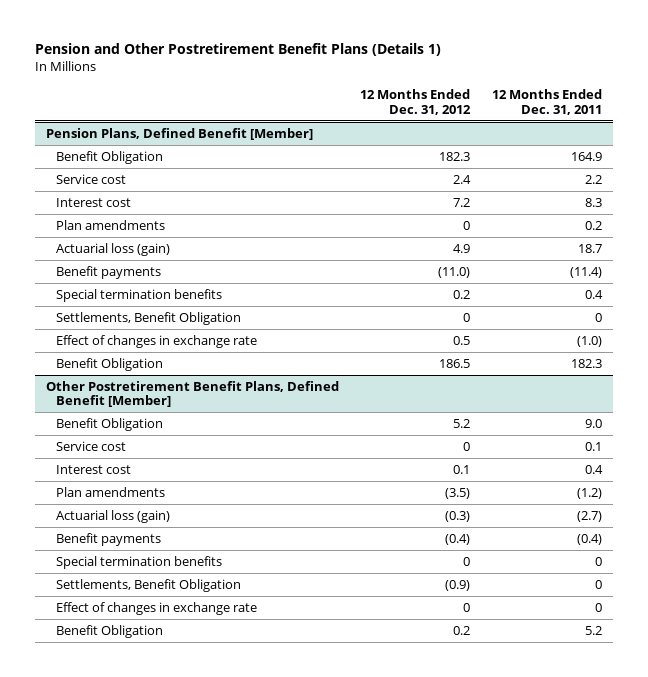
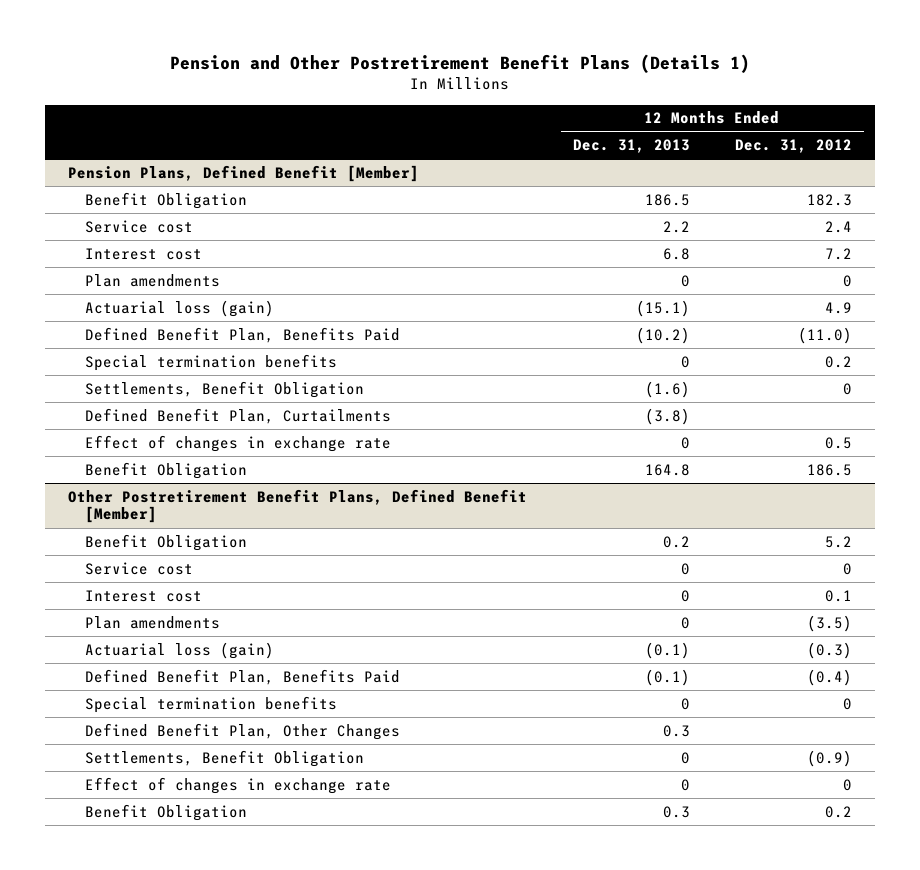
- | 12 Months Ended Dec. 31, 2012 | 12 Months Ended Dec. 31, 2011
+ | 12 Months Ended Dec. 31, 2013 | 12 Months Ended Dec. 31, 2012
@ Pension Plans, Defined Benefit [Member]
- Benefit payments | (11.0) | (11.4)
+ Defined Benefit Plan, Benefits Paid | (10.2) | (11.0)
+ Defined Benefit Plan, Curtailments | (3.8) |
@ Other Postretirement Benefit Plans, Defined Benefit [Member]
- Benefit payments | (0.4) | (0.4)
+ Defined Benefit Plan, Benefits Paid | (0.1) | (0.4)
+ Defined Benefit Plan, Other Changes | 0.3 |

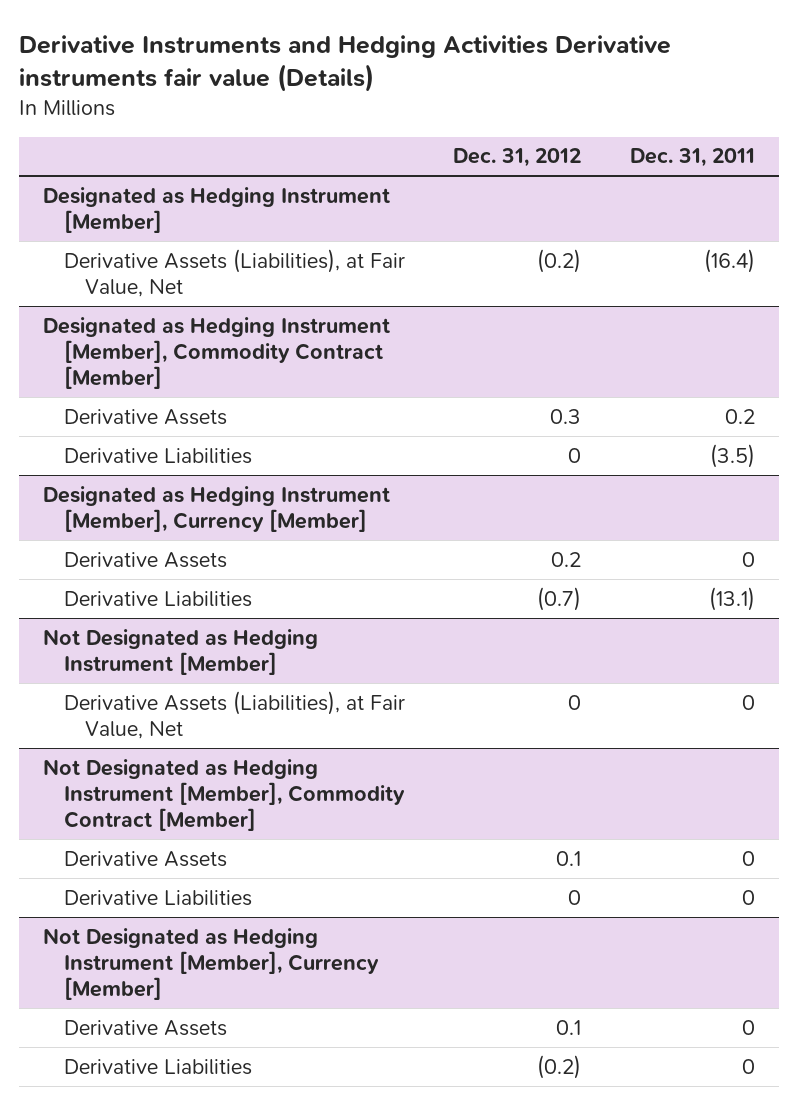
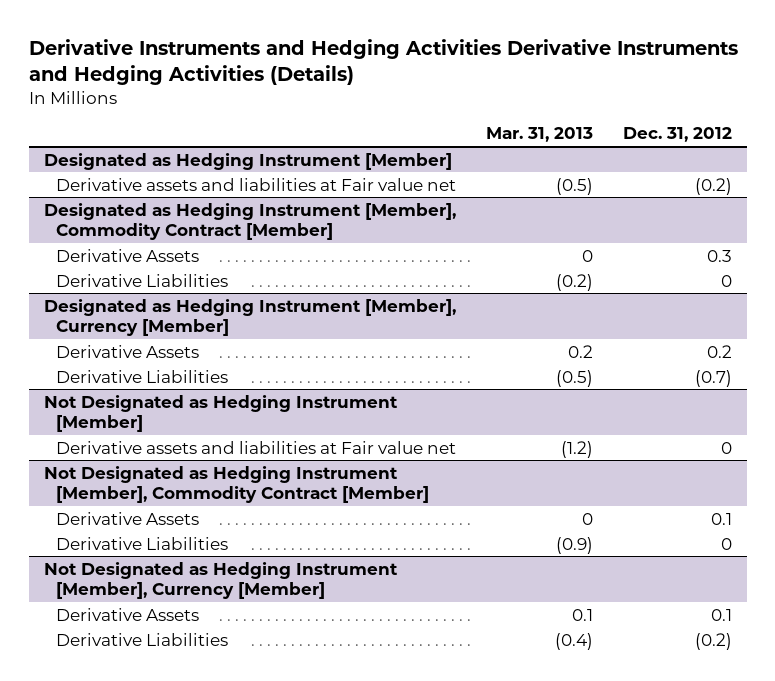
- Derivative Instruments and Hedging Activities Derivative instruments fair value (Details)
+ Derivative Instruments and Hedging Activities Derivative Instruments and Hedging Activities (Details)
- | Dec. 31, 2012 | Dec. 31, 2011
+ | Mar. 31, 2013 | Dec. 31, 2012
@ Designated as Hedging Instrument [Member]
- Derivative Assets (Liabilities), at Fair Value, Net | (0.2) | (16.4)
+ Derivative assets and liabilities at Fair value net | (0.5) | (0.2)
@ Not Designated as Hedging Instrument [Member]
- Derivative Assets (Liabilities), at Fair Value, Net | 0 | 0
+ Derivative assets and liabilities at Fair value net | (1.2) | 0

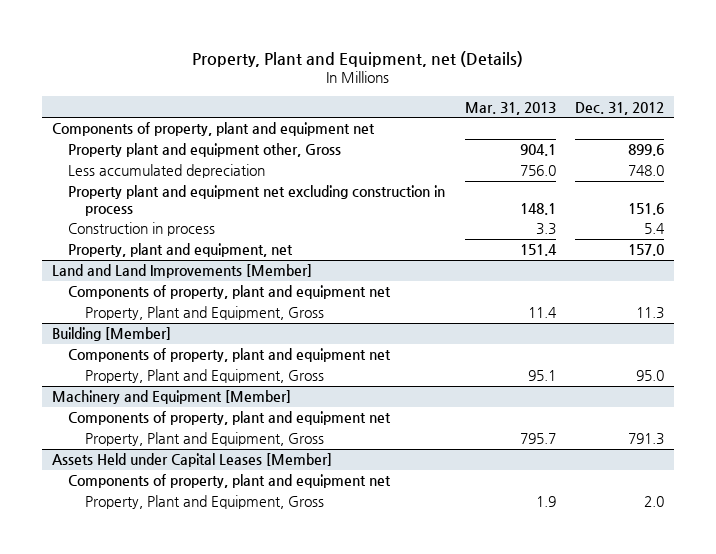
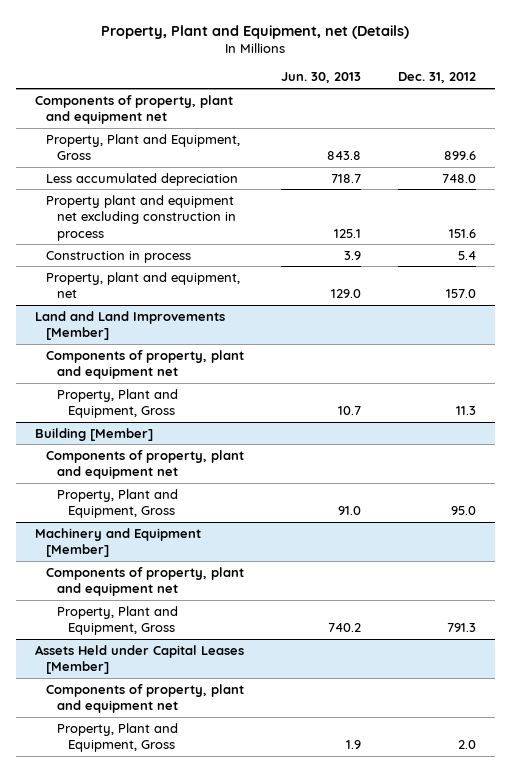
- | Mar. 31, 2013 | Dec. 31, 2012
+ | Jun. 30, 2013 | Dec. 31, 2012
- Property plant and equipment other, Gross | 904.1 | 899.6
+ Property, Plant and Equipment, Gross | 843.8 | 899.6

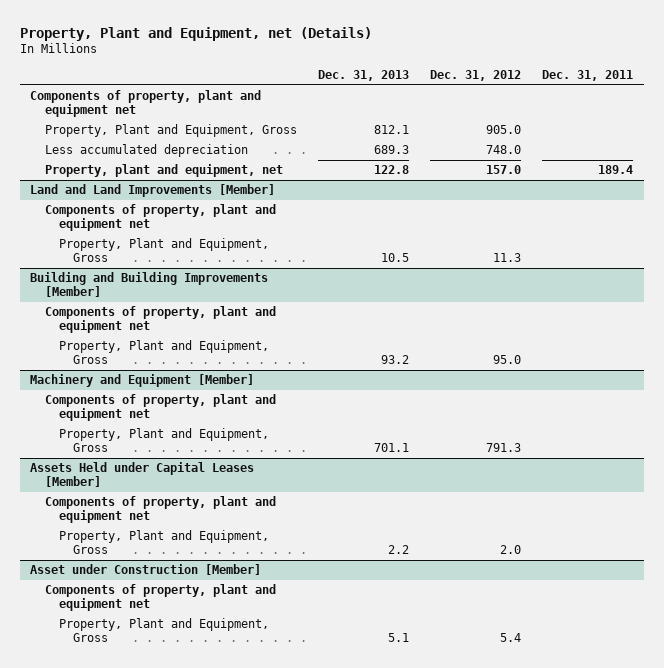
- | Jun. 30, 2013 | Dec. 31, 2012
+ | Dec. 31, 2013 | Dec. 31, 2012 | Dec. 31, 2011
- Property, Plant and Equipment, Gross | 843.8 | 899.6
+ Property, Plant and Equipment, Gross | 812.1 | 905.0 |
- Property plant and equipment net excluding construction in process | 125.1 | 151.6
- Construction in process | 3.9 | 5.4
- Building [Member]
+ Building and Building Improvements [Member]
+ Asset under Construction [Member]
+ Components of property, plant and equipment net
+ Property, Plant and Equipment, Gross | 5.1 | 5.4 |

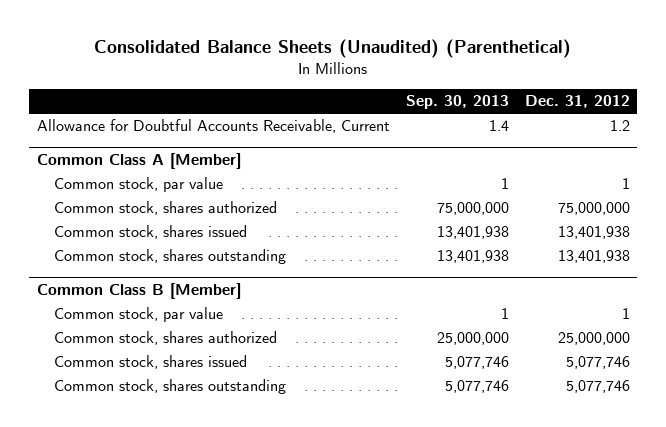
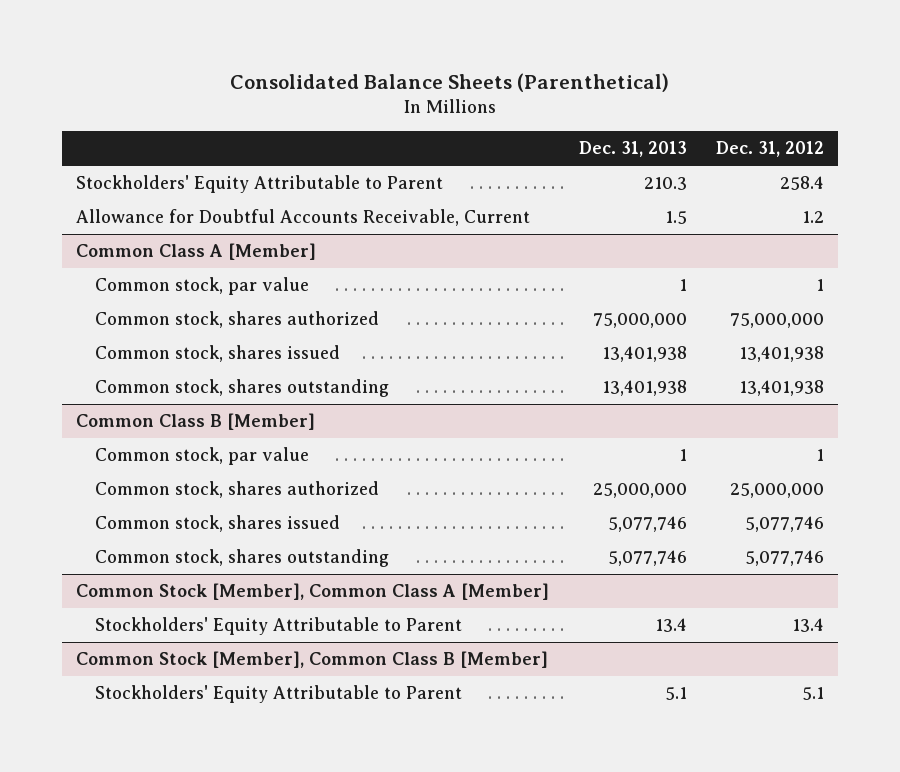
- Consolidated Balance Sheets (Unaudited) (Parenthetical)
+ Consolidated Balance Sheets (Parenthetical)
- | Sep. 30, 2013 | Dec. 31, 2012
+ | Dec. 31, 2013 | Dec. 31, 2012
+ Stockholders' Equity Attributable to Parent | 210.3 | 258.4
+ Common Stock [Member], Common Class A [Member]
+ Stockholders' Equity Attributable to Parent | 13.4 | 13.4
+ Common Stock [Member], Common Class B [Member]
+ Stockholders' Equity Attributable to Parent | 5.1 | 5.1

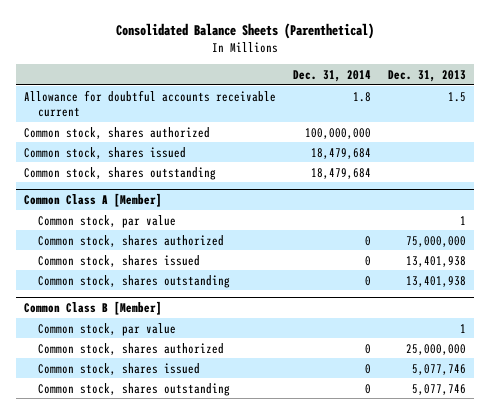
- | Dec. 31, 2013 | Dec. 31, 2012
+ | Dec. 31, 2014 | Dec. 31, 2013
- Stockholders' Equity Attributable to Parent | 210.3 | 258.4
- Allowance for Doubtful Accounts Receivable, Current | 1.5 | 1.2
+ Allowance for doubtful accounts receivable current | 1.8 | 1.5
+ Common stock, shares authorized | 100,000,000 |
+ Common stock, shares issued | 18,479,684 |
+ Common stock, shares outstanding | 18,479,684 |
- Common Stock [Member], Common Class A [Member]
- Stockholders' Equity Attributable to Parent | 13.4 | 13.4
- Common Stock [Member], Common Class B [Member]
- Stockholders' Equity Attributable to Parent | 5.1 | 5.1

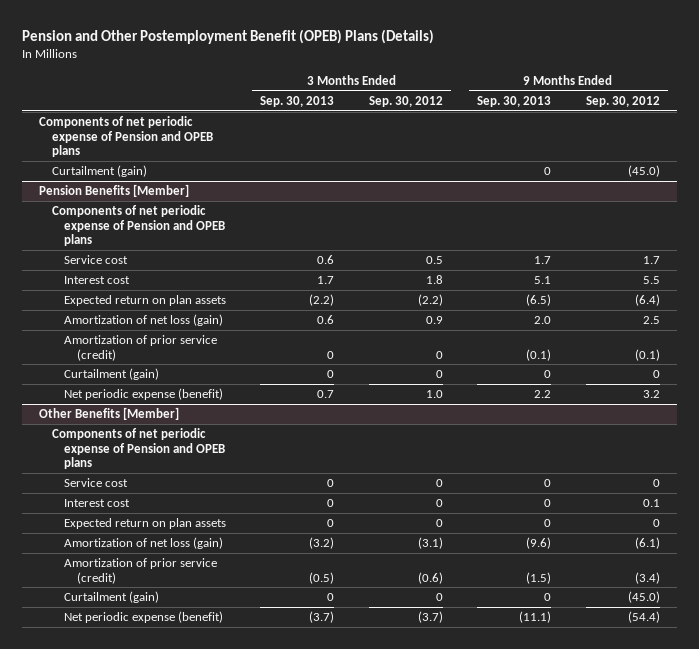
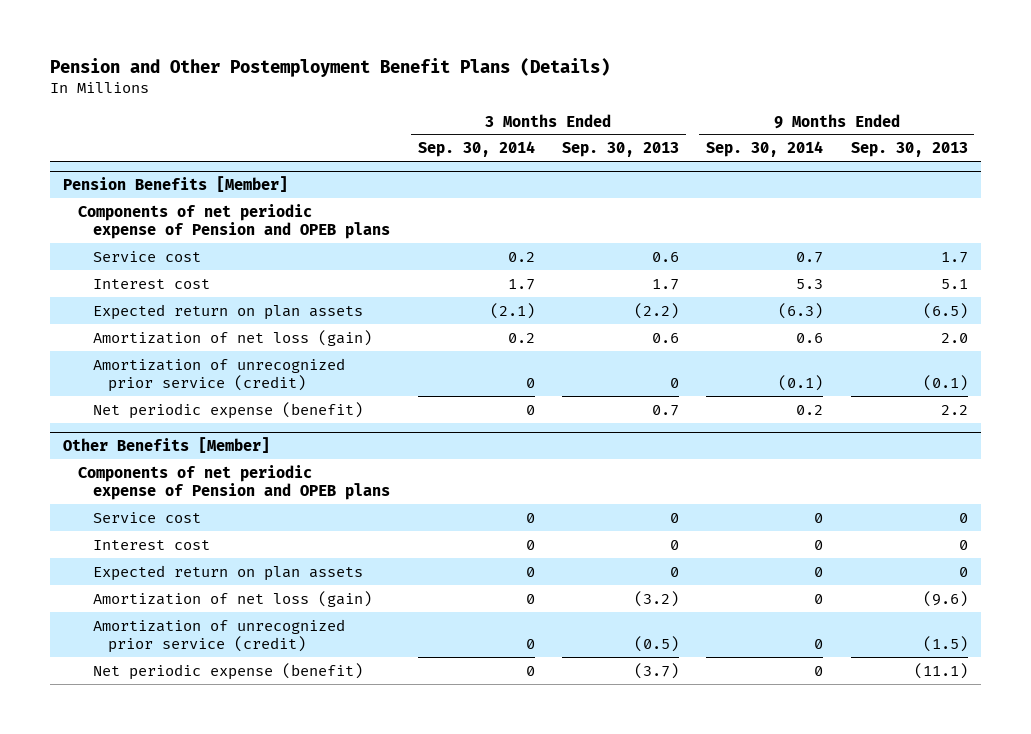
- Pension and Other Postemployment Benefit (OPEB) Plans (Details)
+ Pension and Other Postemployment Benefit Plans (Details)
- | 3 Months Ended Sep. 30, 2013 | 3 Months Ended Sep. 30, 2012 | 9 Months Ended Sep. 30, 2013 | 9 Months Ended Sep. 30, 2012
+ | 3 Months Ended Sep. 30, 2014 | 3 Months Ended Sep. 30, 2013 | 9 Months Ended Sep. 30, 2014 | 9 Months Ended Sep. 30, 2013
- Components of net periodic expense of Pension and OPEB plans
- Curtailment (gain) | | | 0 | (45.0)
@ Pension Benefits [Member]
- Amortization of prior service (credit) | 0 | 0 | (0.1) | (0.1)
- Curtailment (gain) | 0 | 0 | 0 | 0
+ Amortization of unrecognized prior service (credit) | 0 | 0 | (0.1) | (0.1)
@ Other Benefits [Member]
- Amortization of prior service (credit) | (0.5) | (0.6) | (1.5) | (3.4)
- Curtailment (gain) | 0 | 0 | 0 | (45.0)
+ Amortization of unrecognized prior service (credit) | 0 | (0.5) | 0 | (1.5)

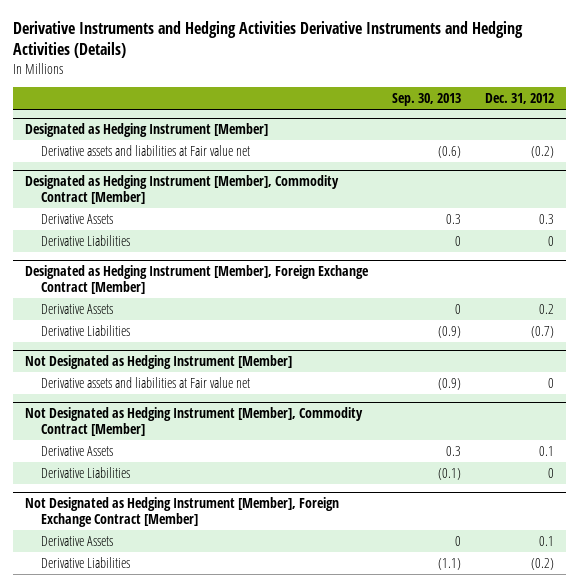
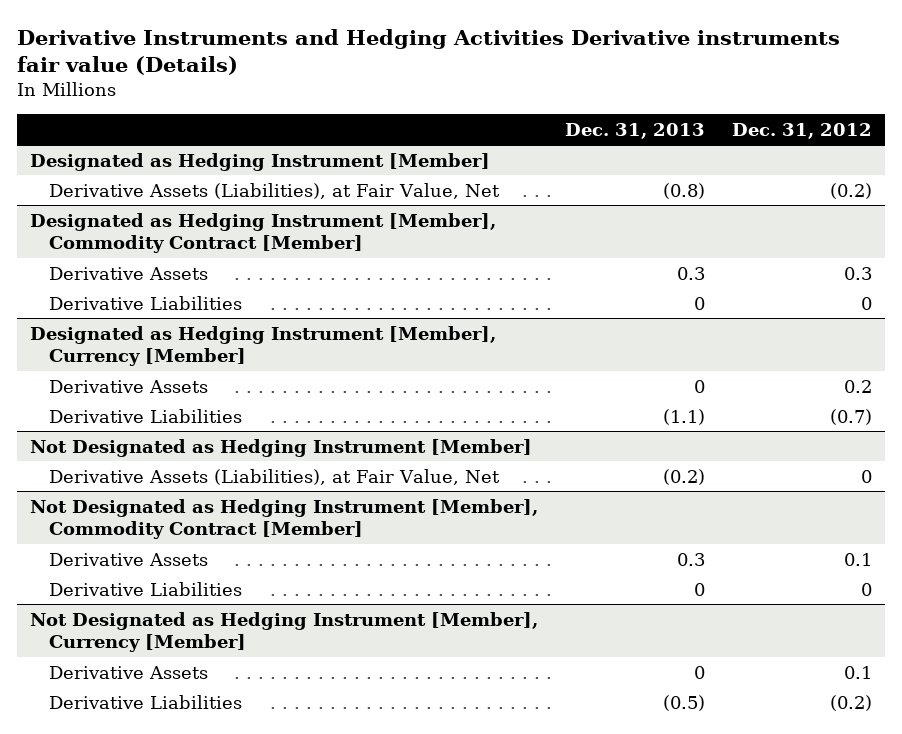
- Derivative Instruments and Hedging Activities Derivative Instruments and Hedging Activities (Details)
+ Derivative Instruments and Hedging Activities Derivative instruments fair value (Details)
- | Sep. 30, 2013 | Dec. 31, 2012
+ | Dec. 31, 2013 | Dec. 31, 2012
@ Designated as Hedging Instrument [Member]
- Derivative assets and liabilities at Fair value net | (0.6) | (0.2)
+ Derivative Assets (Liabilities), at Fair Value, Net | (0.8) | (0.2)
- Designated as Hedging Instrument [Member], Foreign Exchange Contract [Member]
+ Designated as Hedging Instrument [Member], Currency [Member]
@ Not Designated as Hedging Instrument [Member]
- Derivative assets and liabilities at Fair value net | (0.9) | 0
+ Derivative Assets (Liabilities), at Fair Value, Net | (0.2) | 0
- Not Designated as Hedging Instrument [Member], Foreign Exchange Contract [Member]
+ Not Designated as Hedging Instrument [Member], Currency [Member]

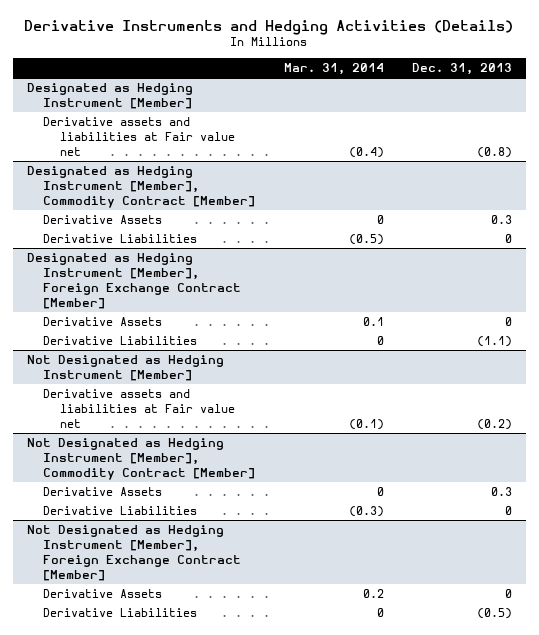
- Derivative Instruments and Hedging Activities Derivative instruments fair value (Details)
+ Derivative Instruments and Hedging Activities (Details)
- | Dec. 31, 2013 | Dec. 31, 2012
+ | Mar. 31, 2014 | Dec. 31, 2013
@ Designated as Hedging Instrument [Member]
- Derivative Assets (Liabilities), at Fair Value, Net | (0.8) | (0.2)
+ Derivative assets and liabilities at Fair value net | (0.4) | (0.8)
- Designated as Hedging Instrument [Member], Currency [Member]
+ Designated as Hedging Instrument [Member], Foreign Exchange Contract [Member]
@ Not Designated as Hedging Instrument [Member]
- Derivative Assets (Liabilities), at Fair Value, Net | (0.2) | 0
+ Derivative assets and liabilities at Fair value net | (0.1) | (0.2)
- Not Designated as Hedging Instrument [Member], Currency [Member]
+ Not Designated as Hedging Instrument [Member], Foreign Exchange Contract [Member]

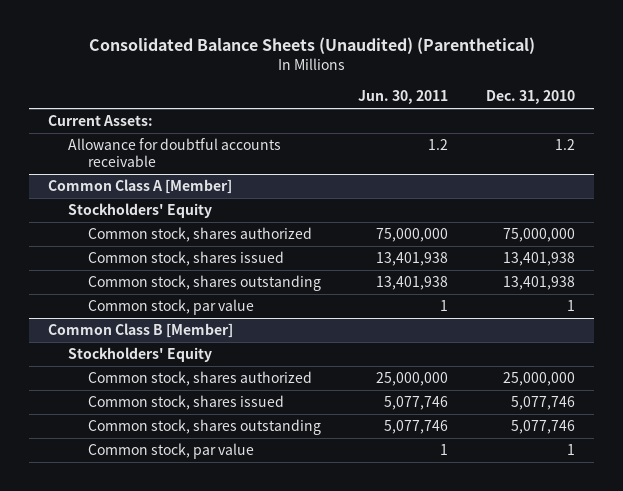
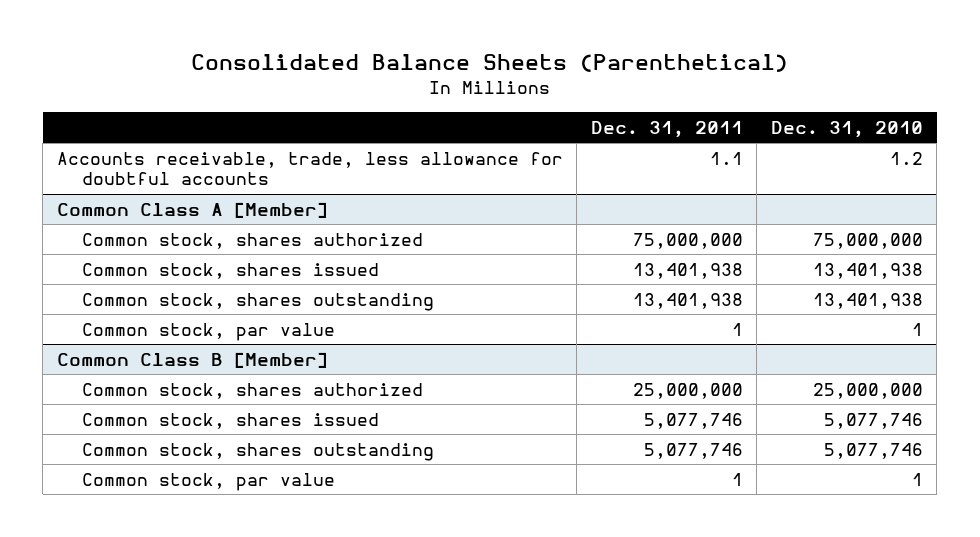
- Consolidated Balance Sheets (Unaudited) (Parenthetical)
+ Consolidated Balance Sheets (Parenthetical)
- | Jun. 30, 2011 | Dec. 31, 2010
+ | Dec. 31, 2011 | Dec. 31, 2010
- Current Assets:
- Allowance for doubtful accounts receivable | 1.2 | 1.2
+ Accounts receivable, trade, less allowance for doubtful accounts | 1.1 | 1.2
@ Common Class A [Member]
- Stockholders' Equity
@ Common Class B [Member]
- Stockholders' Equity

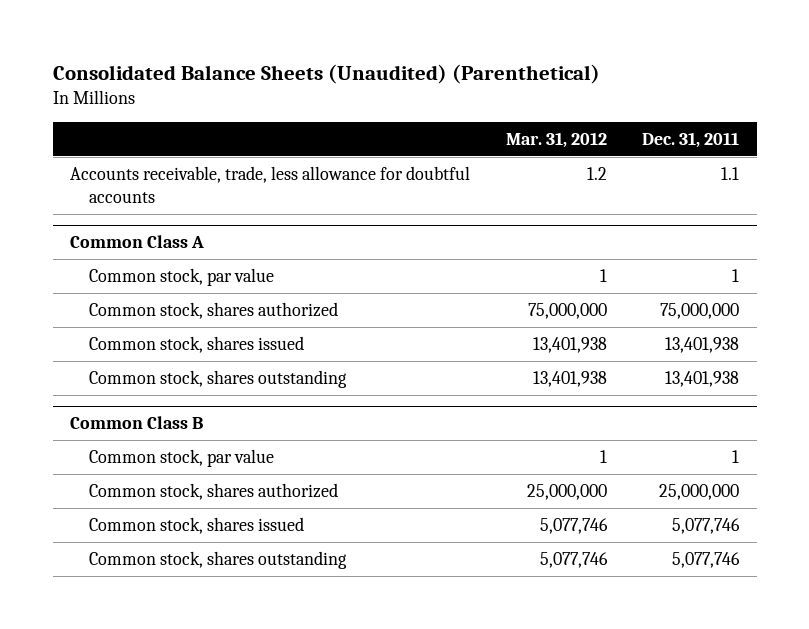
- Consolidated Balance Sheets (Parenthetical)
+ Consolidated Balance Sheets (Unaudited) (Parenthetical)
- | Dec. 31, 2011 | Dec. 31, 2010
+ | Mar. 31, 2012 | Dec. 31, 2011
- Common Class A [Member]
+ Common Class A
+ Common stock, par value | 1 | 1
+ Common Class B
- Common Class B [Member]
- Common stock, par value | 1 | 1

